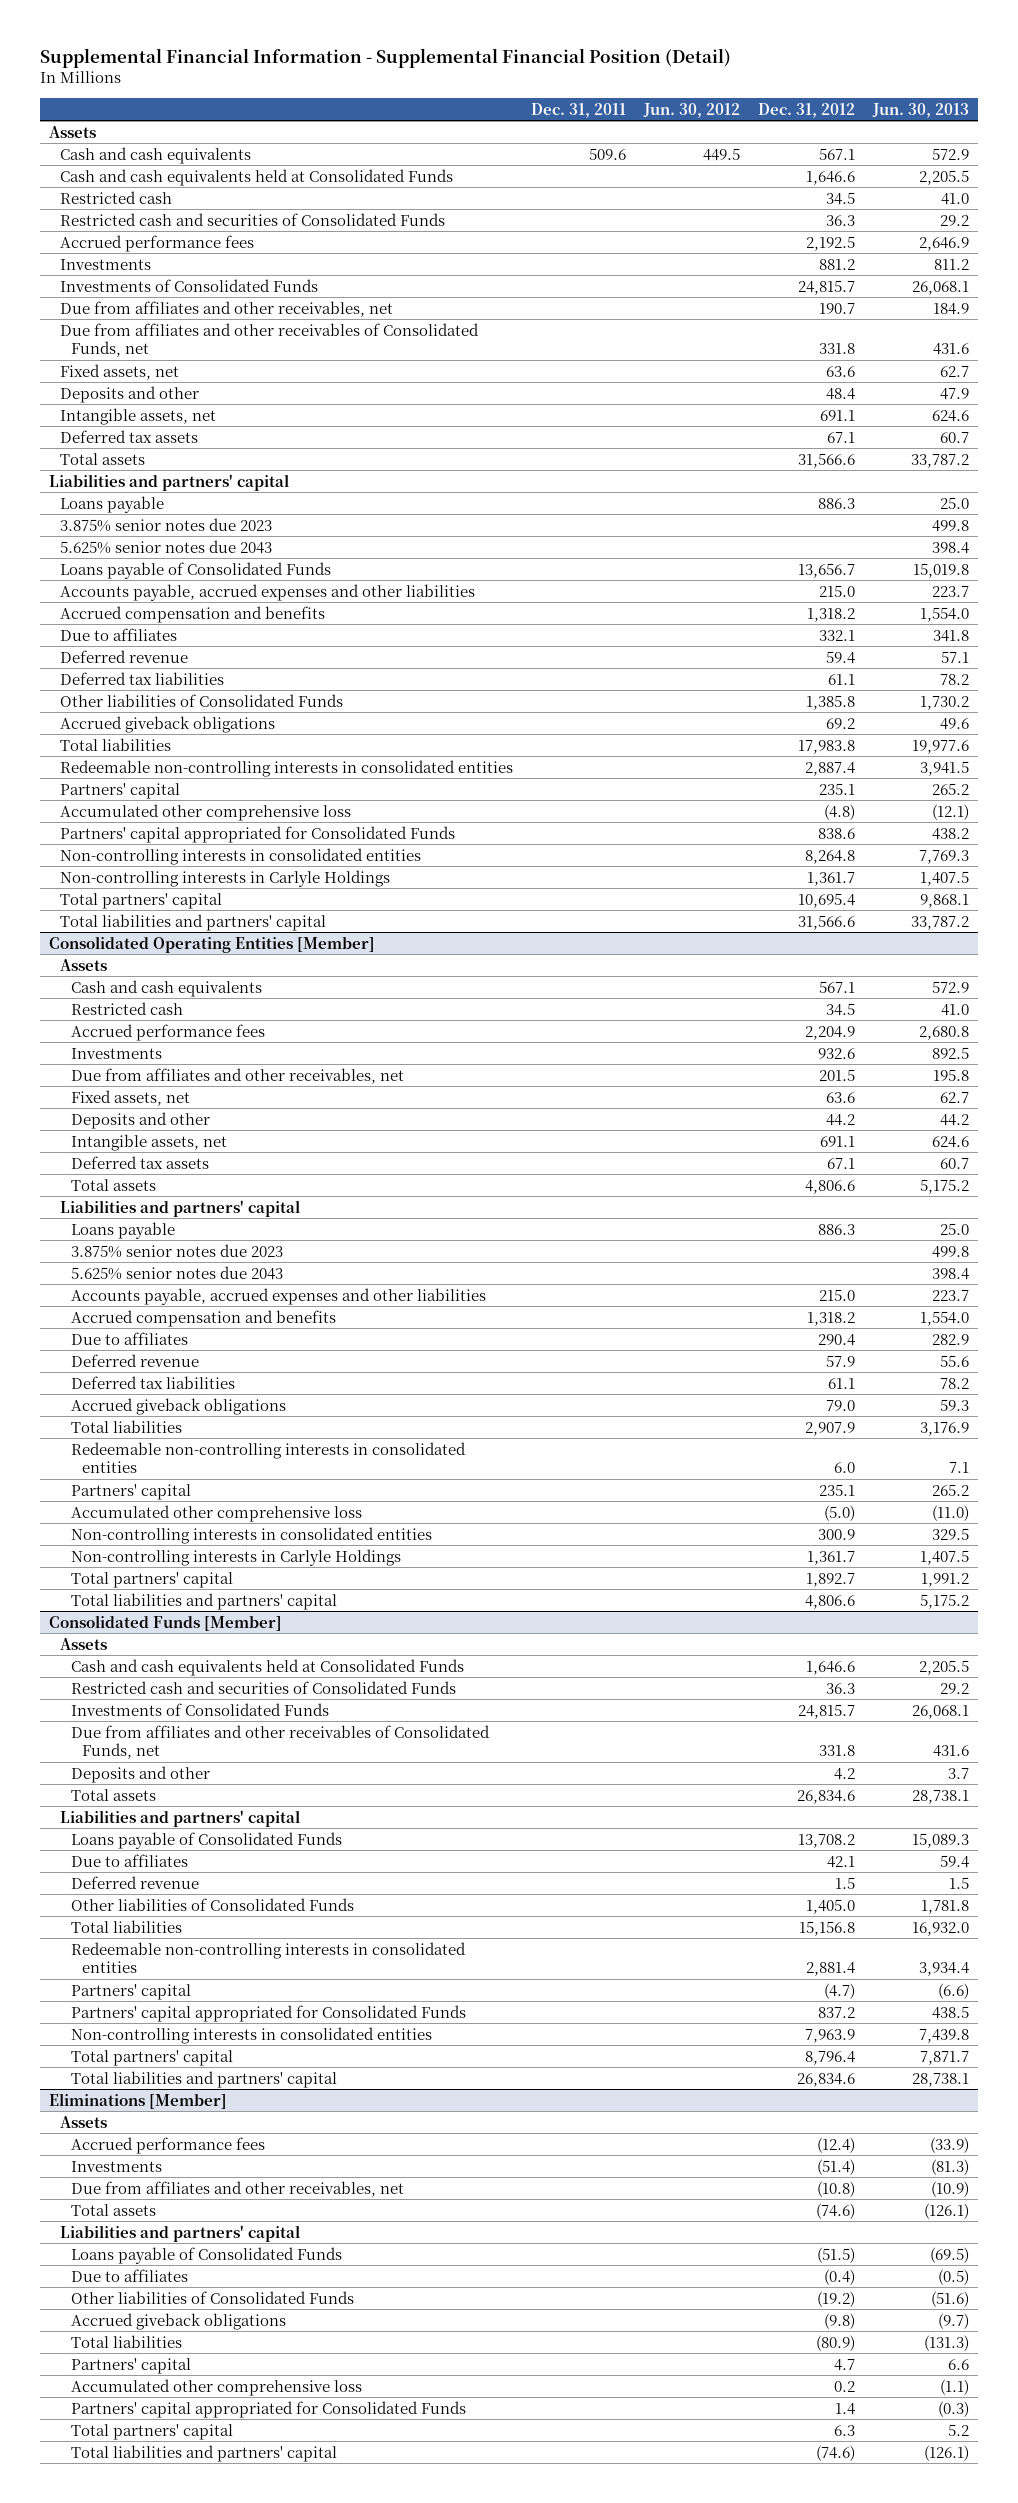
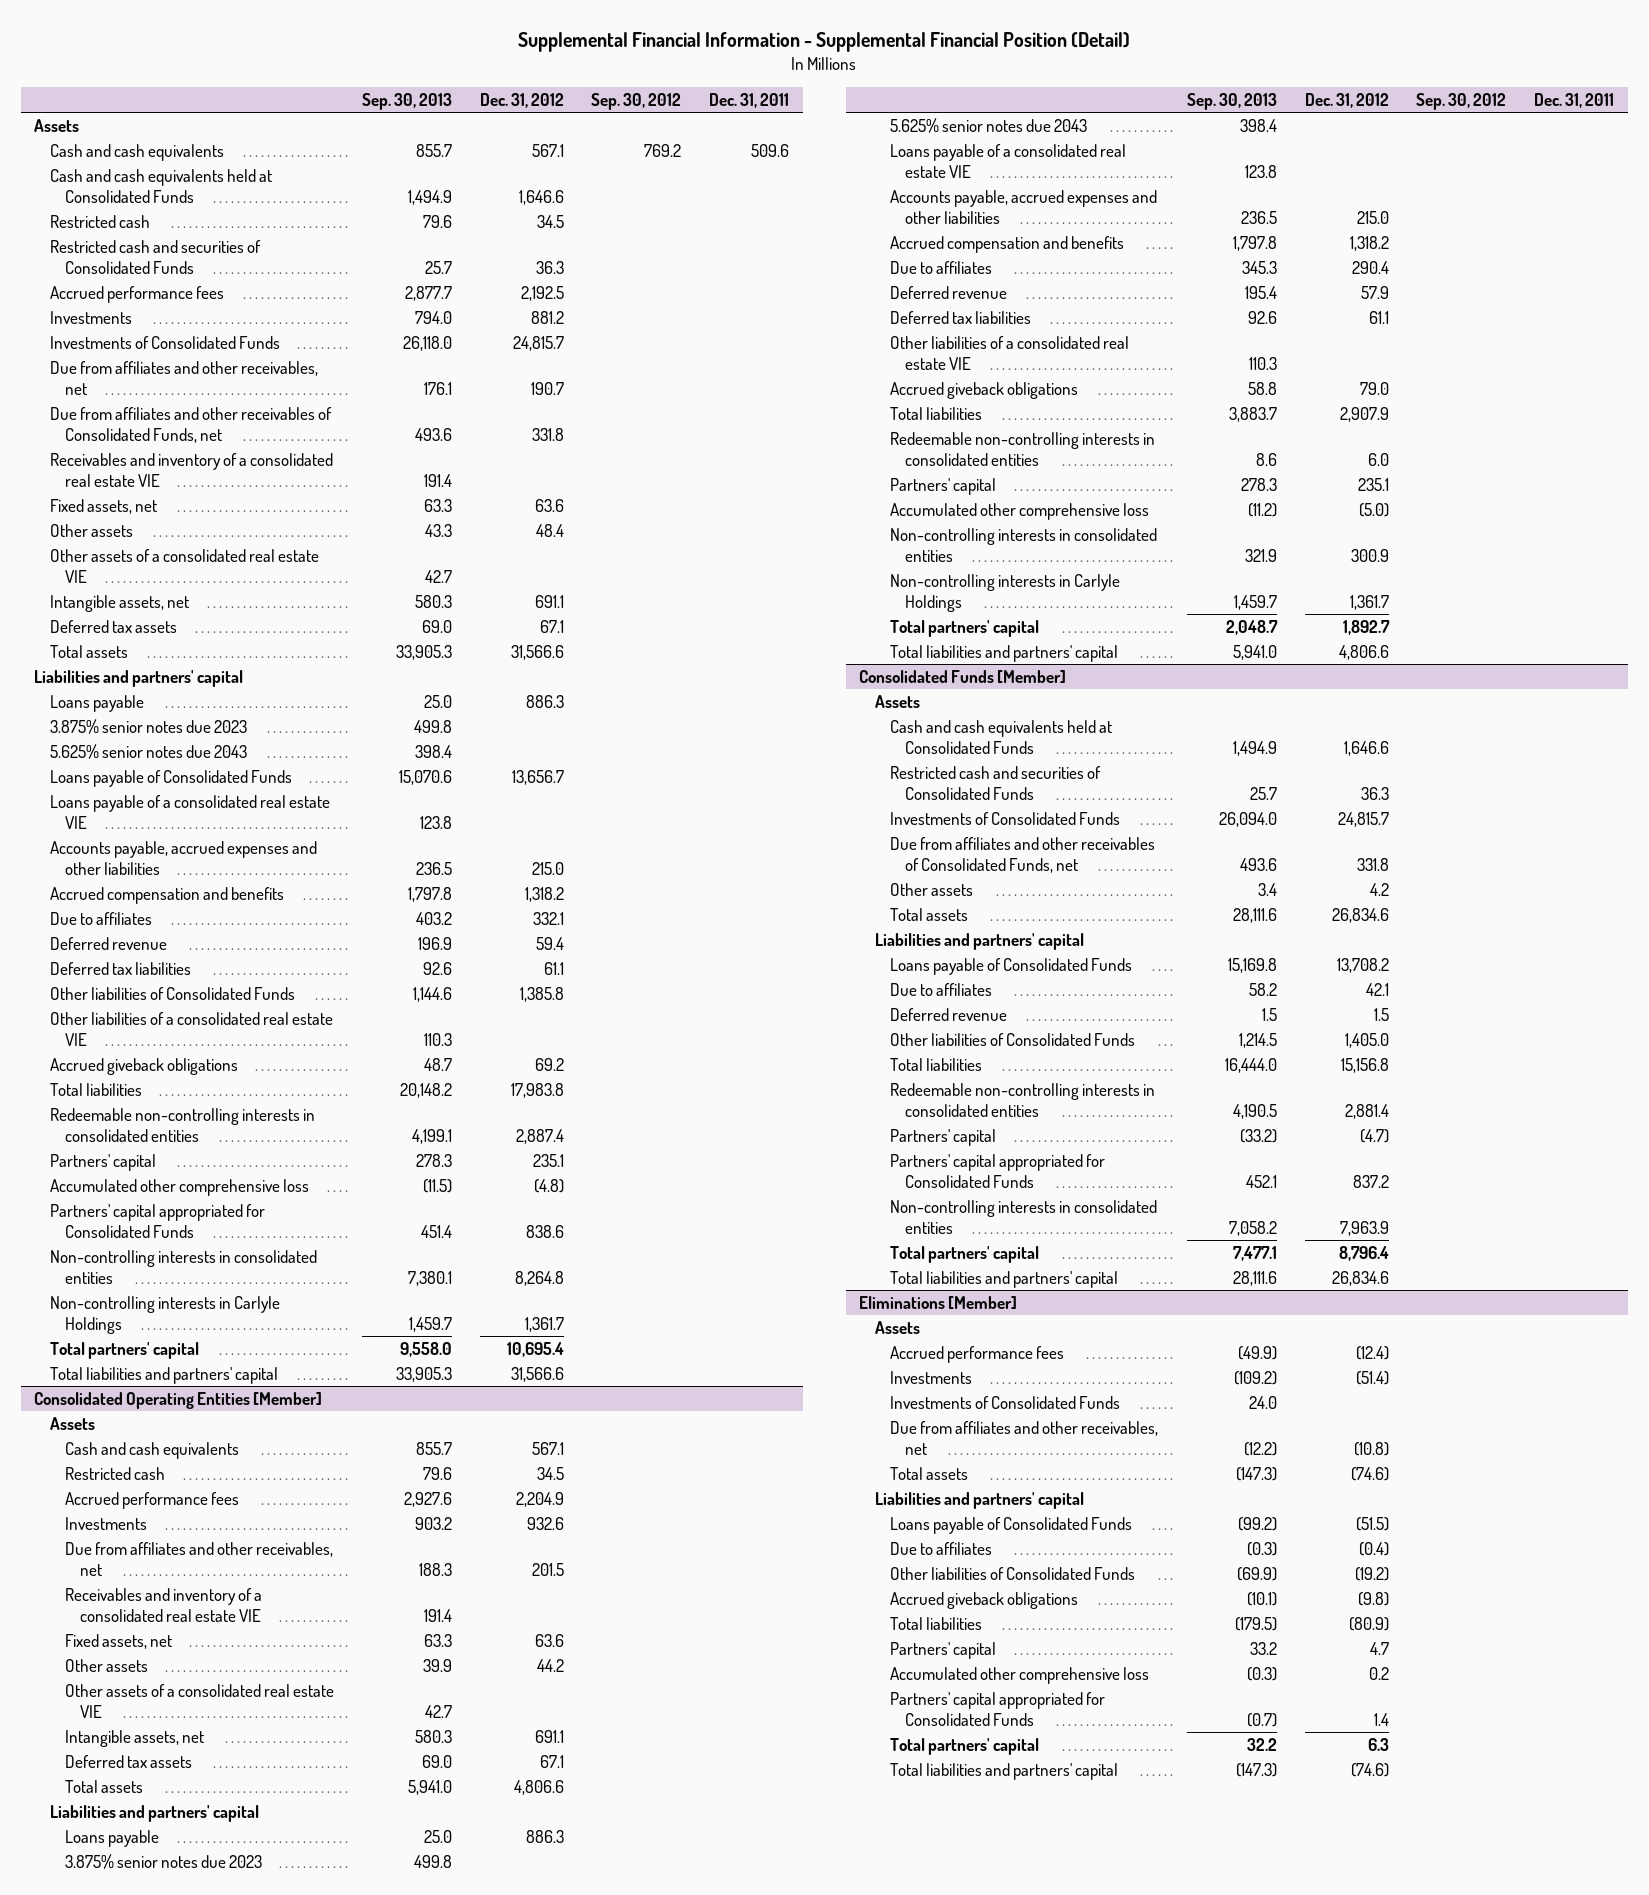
- | Dec. 31, 2011 | Jun. 30, 2012 | Dec. 31, 2012 | Jun. 30, 2013
+ | Sep. 30, 2013 | Dec. 31, 2012 | Sep. 30, 2012 | Dec. 31, 2011
+ Receivables and inventory of a consolidated real estate VIE | 191.4 | | |
- Deposits and other | | | 48.4 | 47.9
+ Other assets | 43.3 | 48.4 | |
+ Other assets of a consolidated real estate VIE | 42.7 | | |
+ Loans payable of a consolidated real estate VIE | 123.8 | | |
+ Other liabilities of a consolidated real estate VIE | 110.3 | | |
@ Consolidated Operating Entities [Member]
+ Receivables and inventory of a consolidated real estate VIE | 191.4 | | |
- Deposits and other | | | 44.2 | 44.2
+ Other assets | 39.9 | 44.2 | |
+ Other assets of a consolidated real estate VIE | 42.7 | | |
+ Loans payable of a consolidated real estate VIE | 123.8 | | |
+ Other liabilities of a consolidated real estate VIE | 110.3 | | |
@ Consolidated Funds [Member]
- Deposits and other | | | 4.2 | 3.7
+ Other assets | 3.4 | 4.2 | |
@ Eliminations [Member]
+ Investments of Consolidated Funds | 24.0 | | |

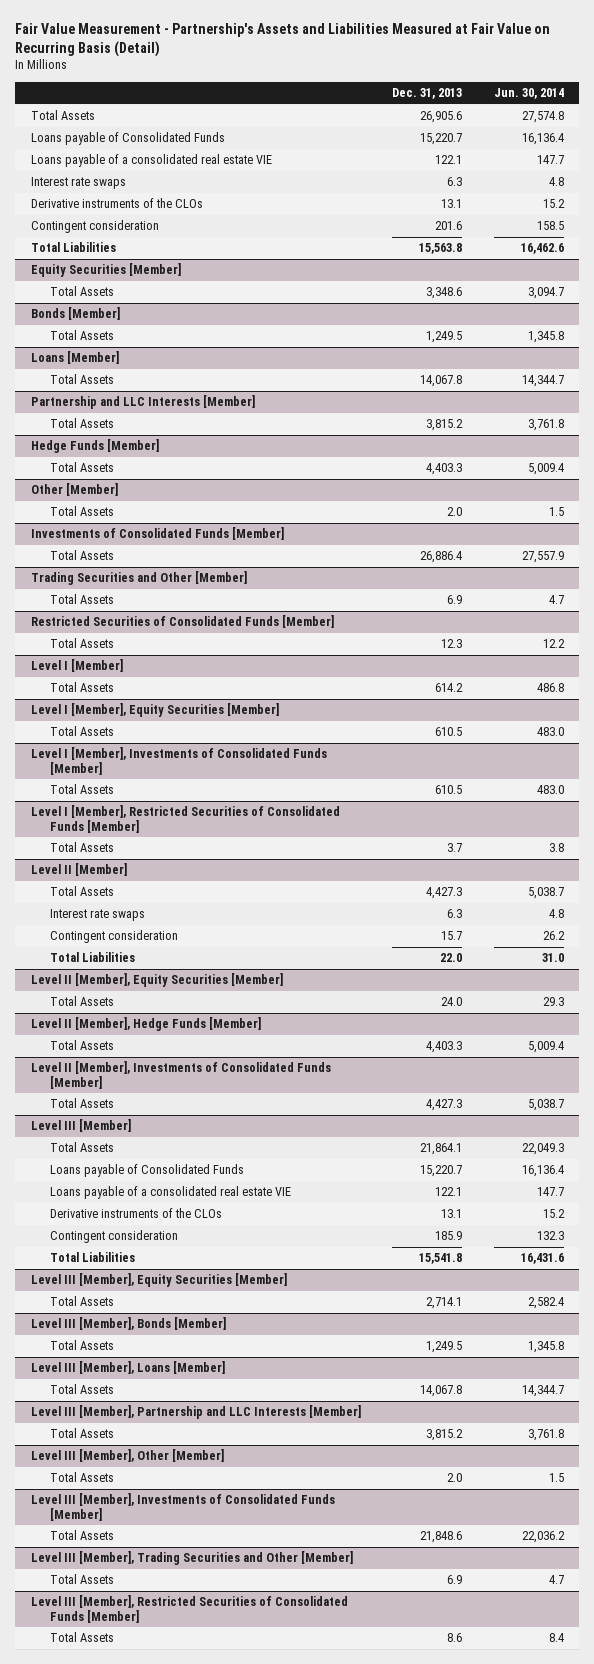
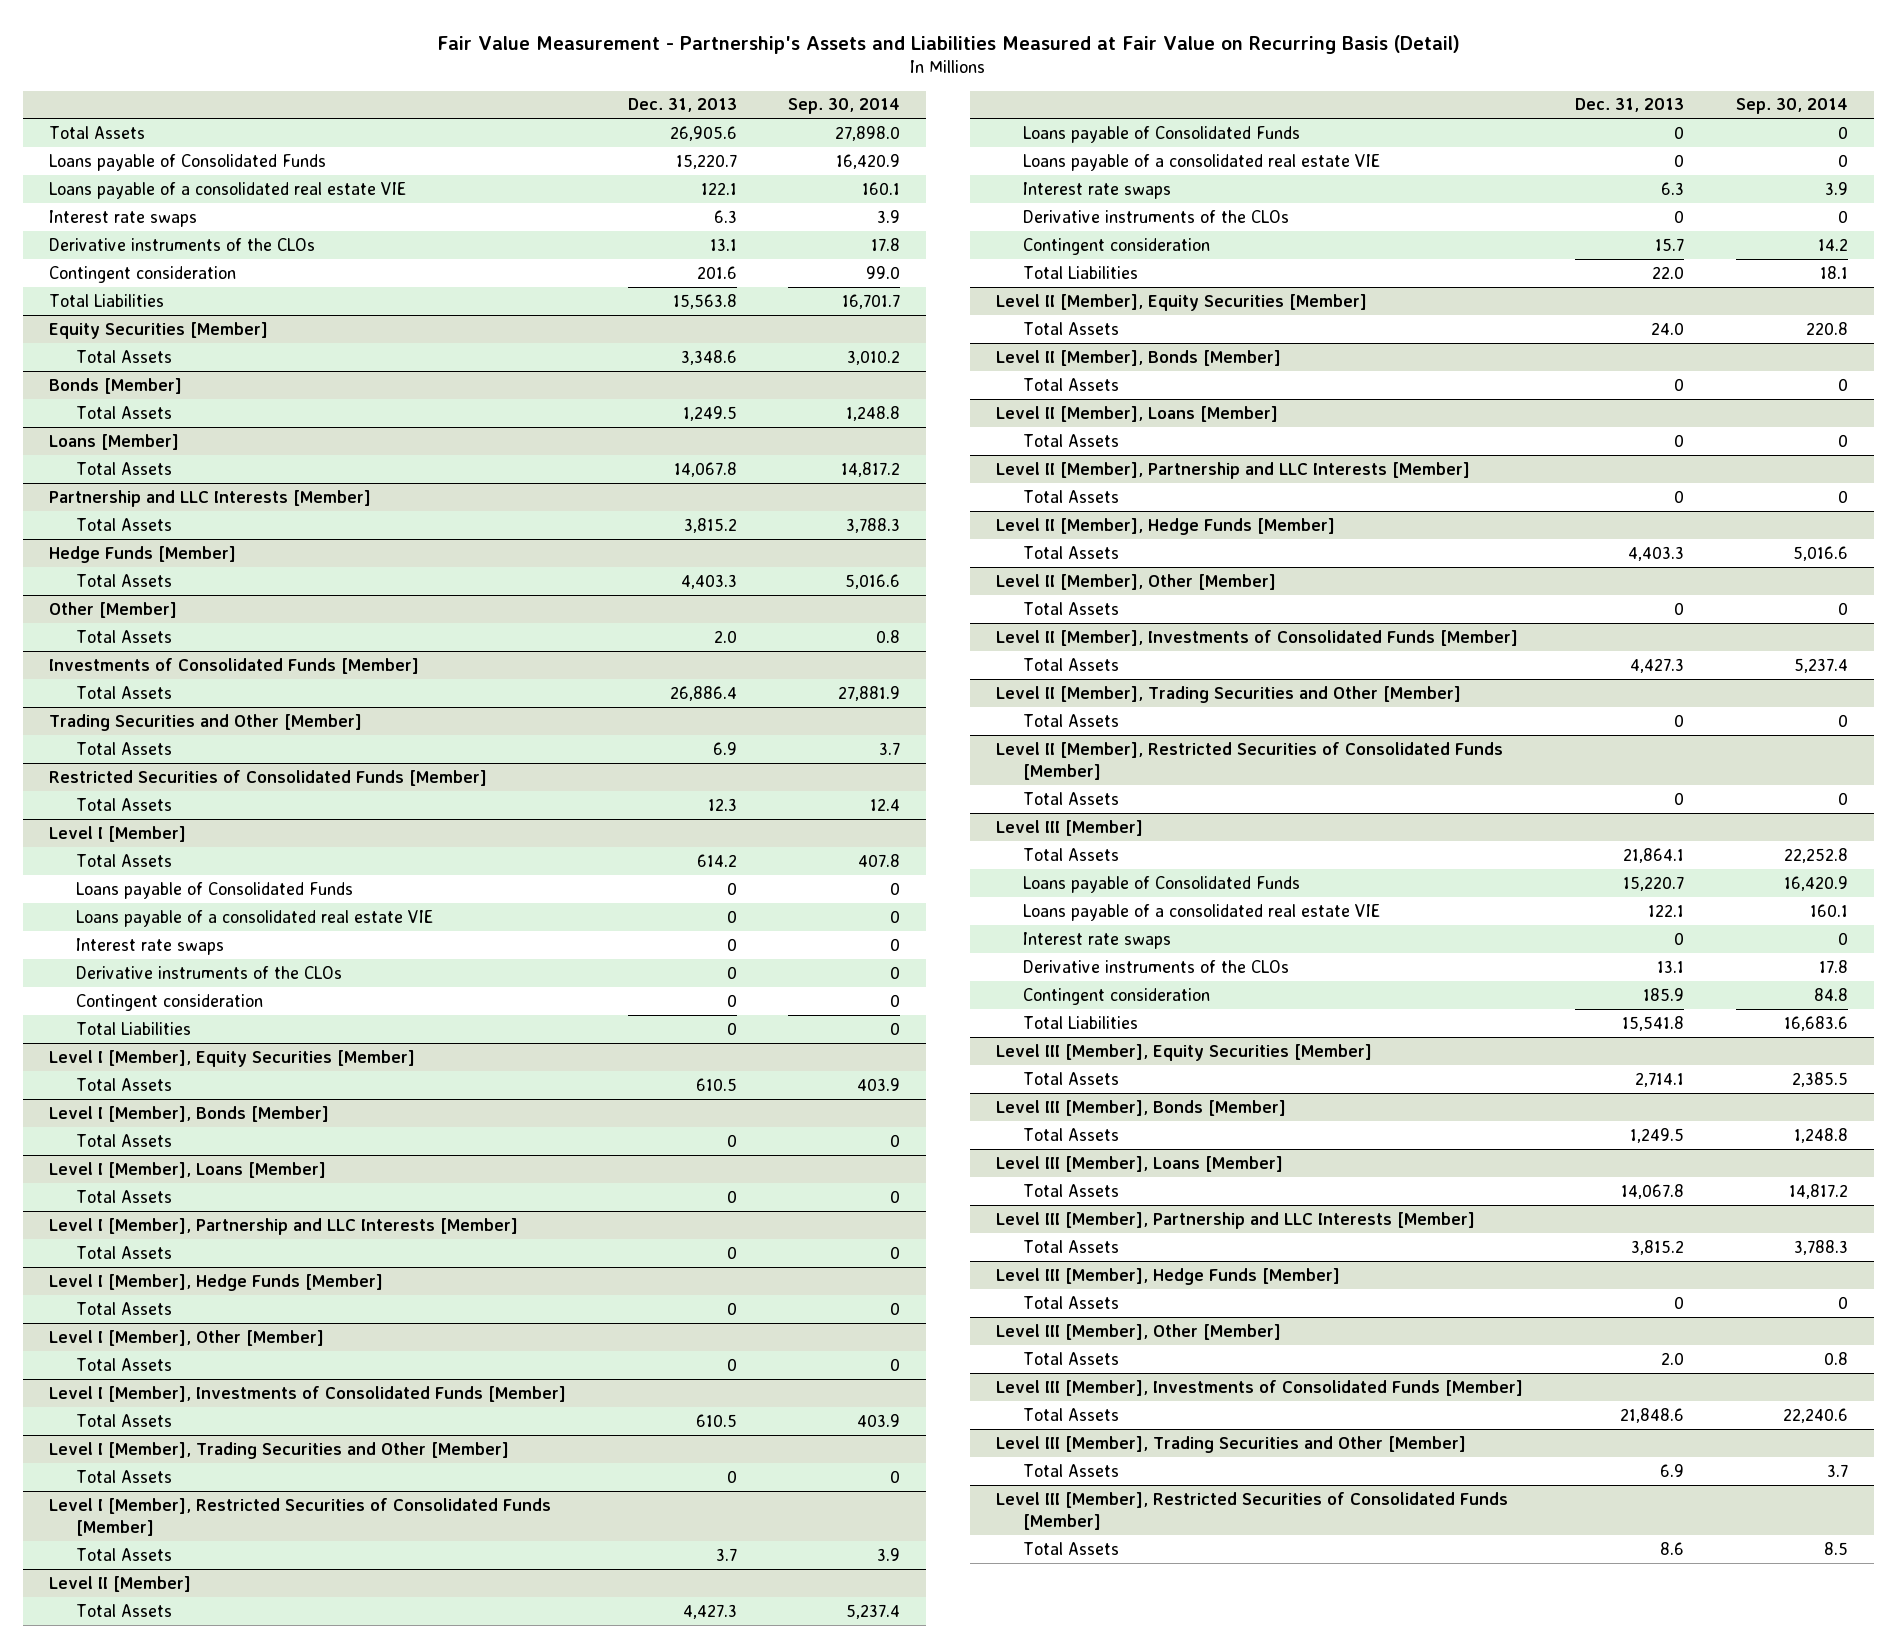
- | Dec. 31, 2013 | Jun. 30, 2014
+ | Dec. 31, 2013 | Sep. 30, 2014
@ Level I [Member]
+ Loans payable of Consolidated Funds | 0 | 0
+ Loans payable of a consolidated real estate VIE | 0 | 0
+ Interest rate swaps | 0 | 0
+ Derivative instruments of the CLOs | 0 | 0
+ Contingent consideration | 0 | 0
+ Total Liabilities | 0 | 0
+ Level I [Member], Bonds [Member]
+ Total Assets | 0 | 0
+ Level I [Member], Loans [Member]
+ Total Assets | 0 | 0
+ Level I [Member], Partnership and LLC Interests [Member]
+ Total Assets | 0 | 0
+ Level I [Member], Hedge Funds [Member]
+ Total Assets | 0 | 0
+ Level I [Member], Other [Member]
+ Total Assets | 0 | 0
+ Level I [Member], Trading Securities and Other [Member]
+ Total Assets | 0 | 0
@ Level II [Member]
+ Loans payable of Consolidated Funds | 0 | 0
+ Loans payable of a consolidated real estate VIE | 0 | 0
+ Derivative instruments of the CLOs | 0 | 0
+ Level II [Member], Bonds [Member]
+ Total Assets | 0 | 0
+ Level II [Member], Loans [Member]
+ Total Assets | 0 | 0
+ Level II [Member], Partnership and LLC Interests [Member]
+ Total Assets | 0 | 0
+ Level II [Member], Other [Member]
+ Total Assets | 0 | 0
+ Level II [Member], Trading Securities and Other [Member]
+ Total Assets | 0 | 0
+ Level II [Member], Restricted Securities of Consolidated Funds [Member]
+ Total Assets | 0 | 0
@ Level III [Member]
+ Interest rate swaps | 0 | 0
+ Level III [Member], Hedge Funds [Member]
+ Total Assets | 0 | 0

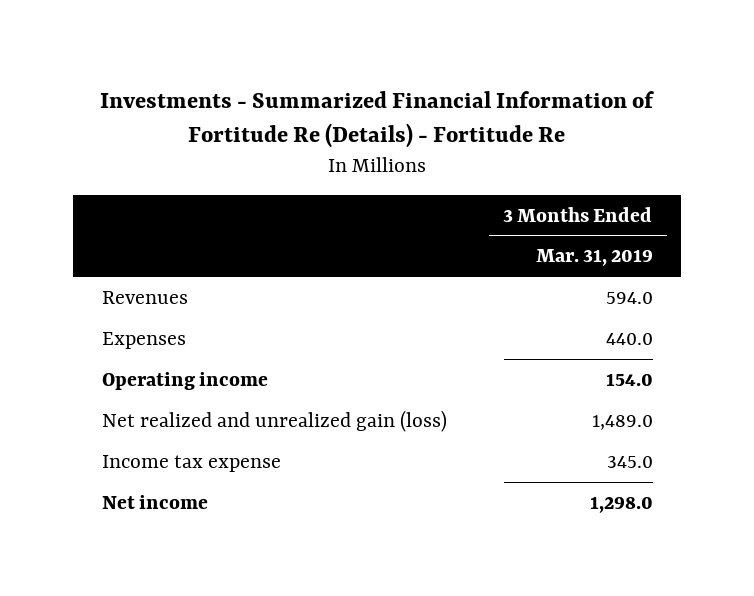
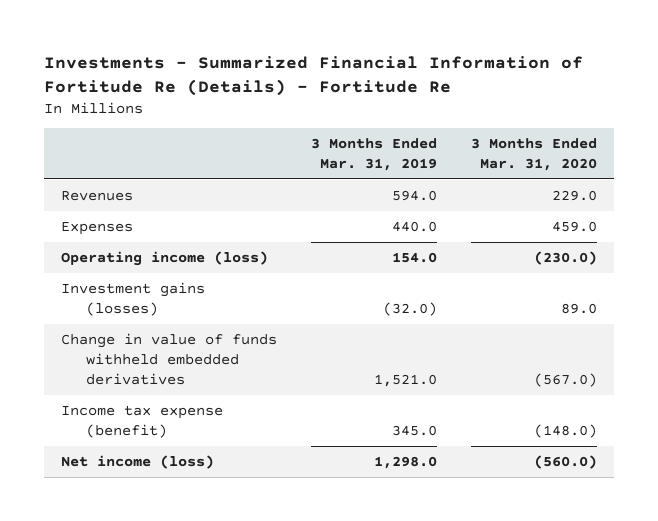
- | 3 Months Ended Mar. 31, 2019
+ | 3 Months Ended Mar. 31, 2019 | 3 Months Ended Mar. 31, 2020
- Operating income | 154.0
- Net realized and unrealized gain (loss) | 1,489.0
- Income tax expense | 345.0
- Net income | 1,298.0
+ Operating income (loss) | 154.0 | (230.0)
+ Investment gains (losses) | (32.0) | 89.0
+ Change in value of funds withheld embedded derivatives | 1,521.0 | (567.0)
+ Income tax expense (benefit) | 345.0 | (148.0)
+ Net income (loss) | 1,298.0 | (560.0)

